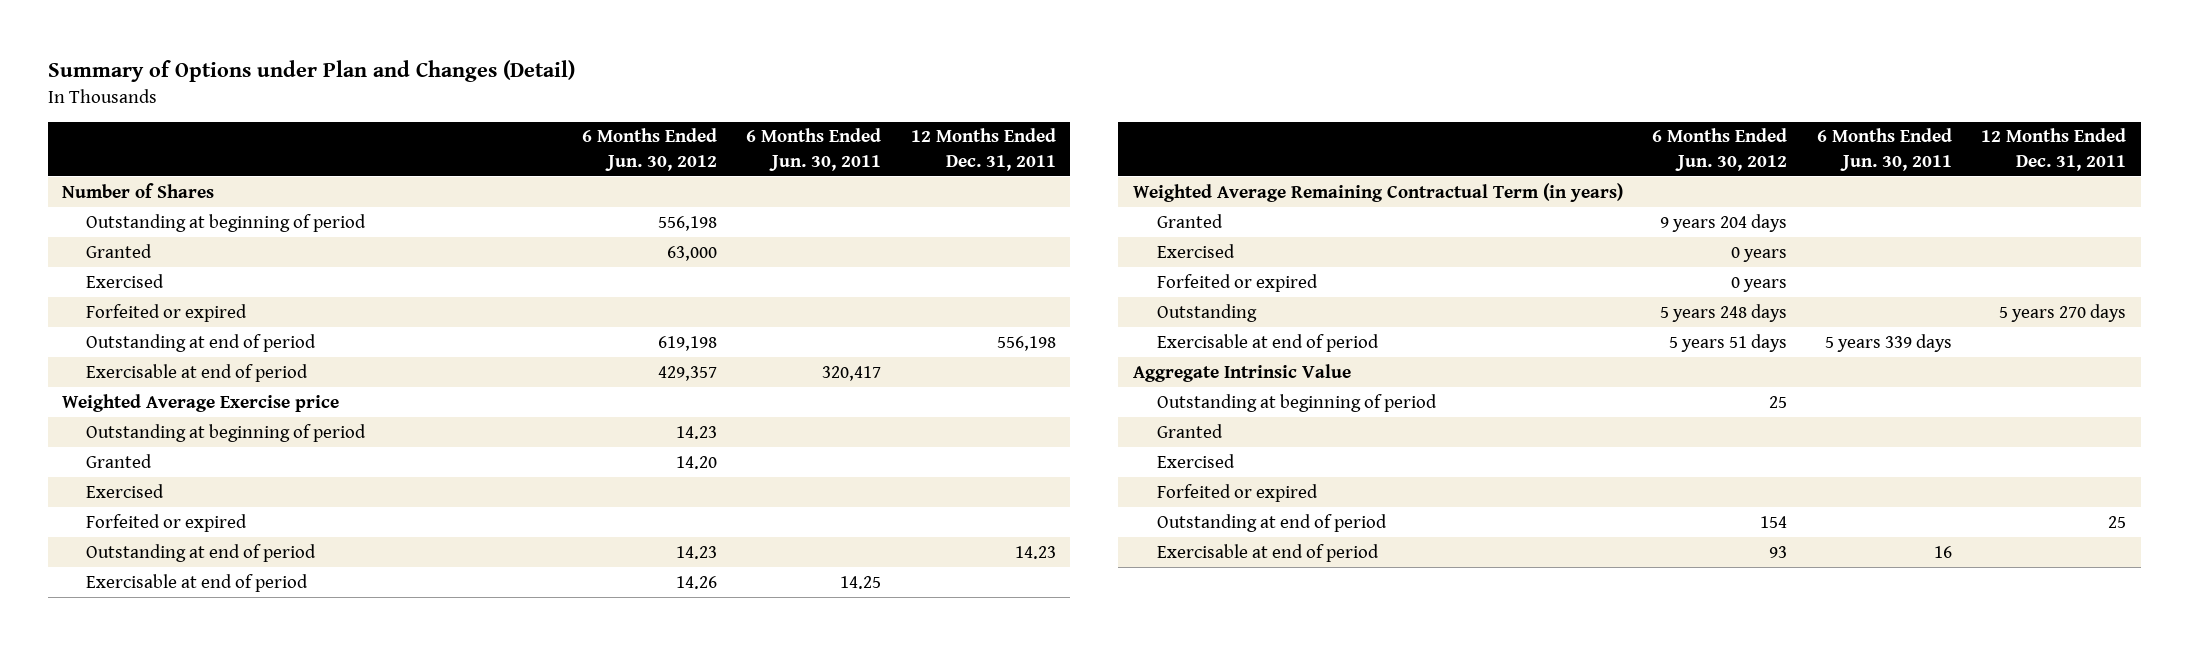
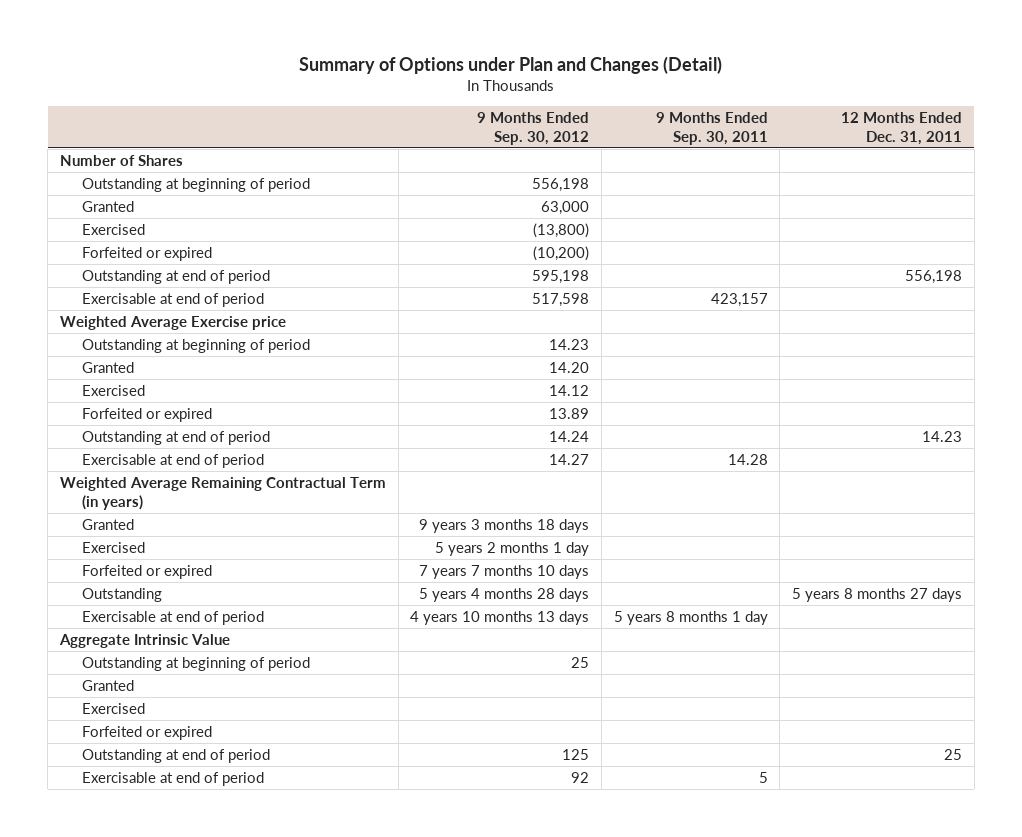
- | 6 Months Ended Jun. 30, 2012 | 6 Months Ended Jun. 30, 2011 | 12 Months Ended Dec. 31, 2011
+ | 9 Months Ended Sep. 30, 2012 | 9 Months Ended Sep. 30, 2011 | 12 Months Ended Dec. 31, 2011
- Outstanding | 5 years 248 days | | 5 years 270 days
+ Outstanding | 5 years 4 months 28 days | | 5 years 8 months 27 days

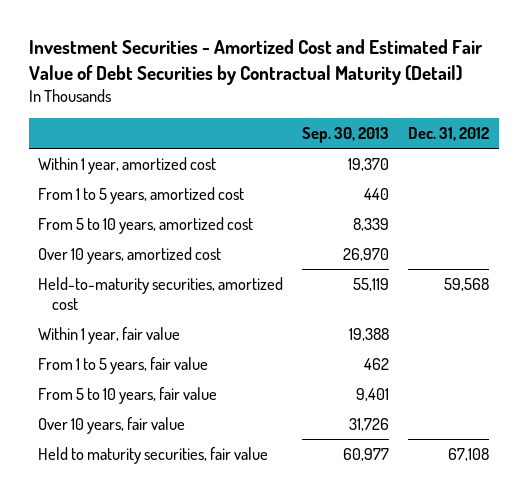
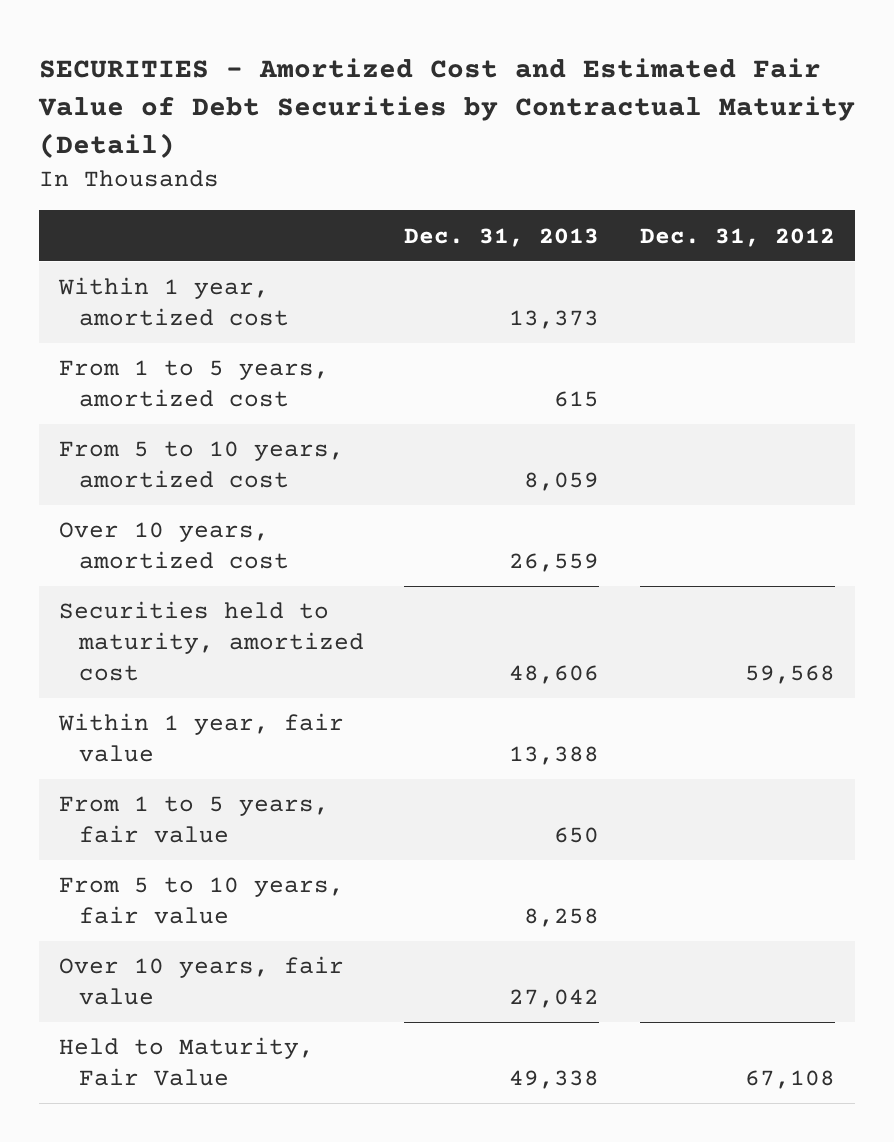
- Investment Securities - Amortized Cost and Estimated Fair Value of Debt Securities by Contractual Maturity (Detail)
+ SECURITIES - Amortized Cost and Estimated Fair Value of Debt Securities by Contractual Maturity (Detail)
- | Sep. 30, 2013 | Dec. 31, 2012
+ | Dec. 31, 2013 | Dec. 31, 2012
- Held-to-maturity securities, amortized cost | 55,119 | 59,568
+ Securities held to maturity, amortized cost | 48,606 | 59,568
- Held to maturity securities, fair value | 60,977 | 67,108
+ Held to Maturity, Fair Value | 49,338 | 67,108

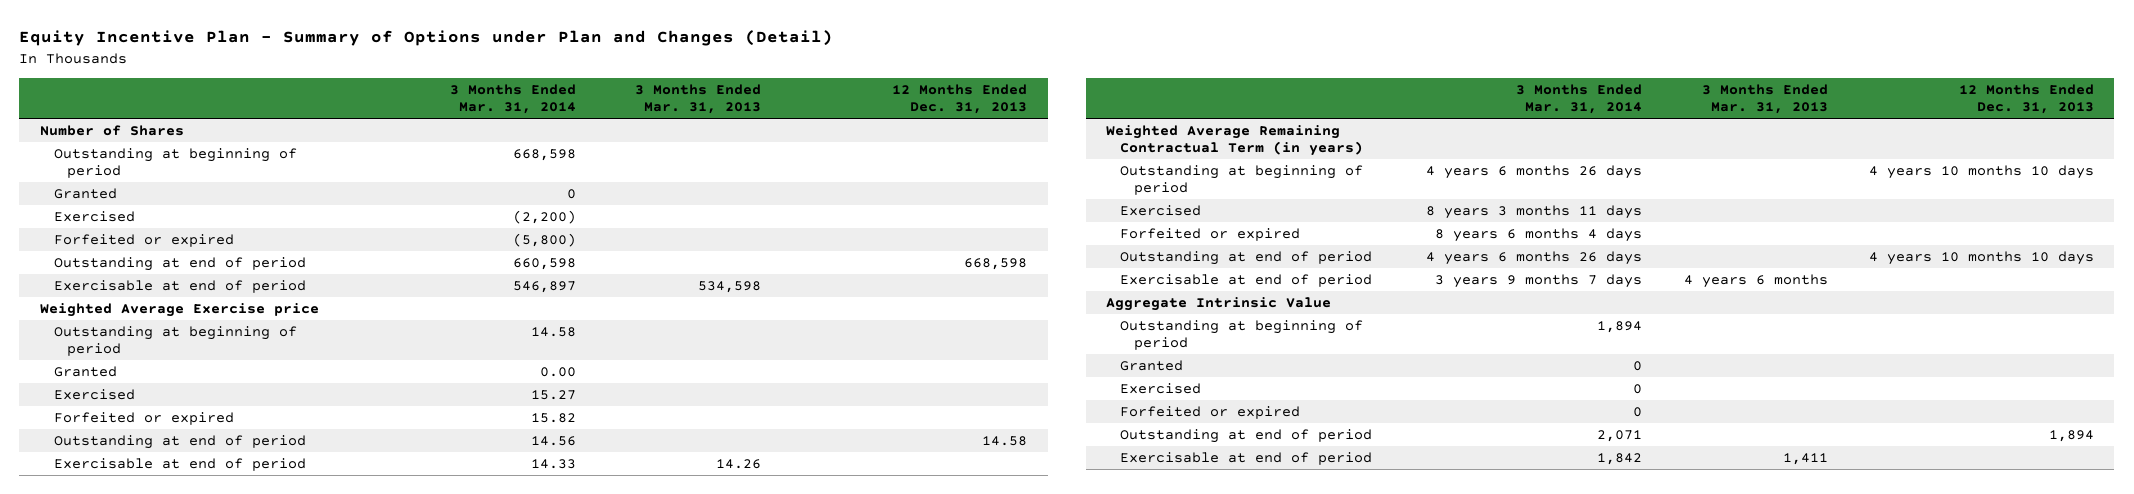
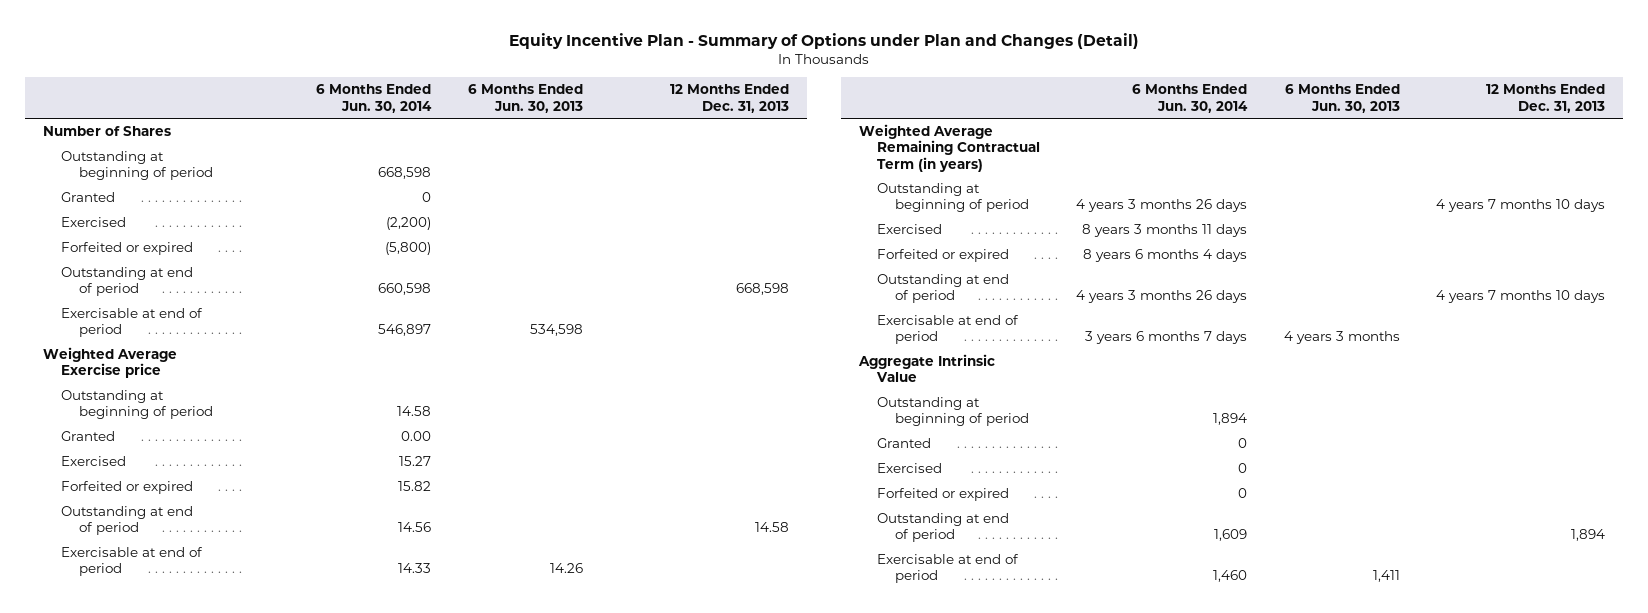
- | 3 Months Ended Mar. 31, 2014 | 3 Months Ended Mar. 31, 2013 | 12 Months Ended Dec. 31, 2013
+ | 6 Months Ended Jun. 30, 2014 | 6 Months Ended Jun. 30, 2013 | 12 Months Ended Dec. 31, 2013
- Outstanding at beginning of period | 4 years 6 months 26 days | | 4 years 10 months 10 days
+ Outstanding at beginning of period | 4 years 3 months 26 days | | 4 years 7 months 10 days
- Outstanding at end of period | 4 years 6 months 26 days | | 4 years 10 months 10 days
+ Outstanding at end of period | 4 years 3 months 26 days | | 4 years 7 months 10 days

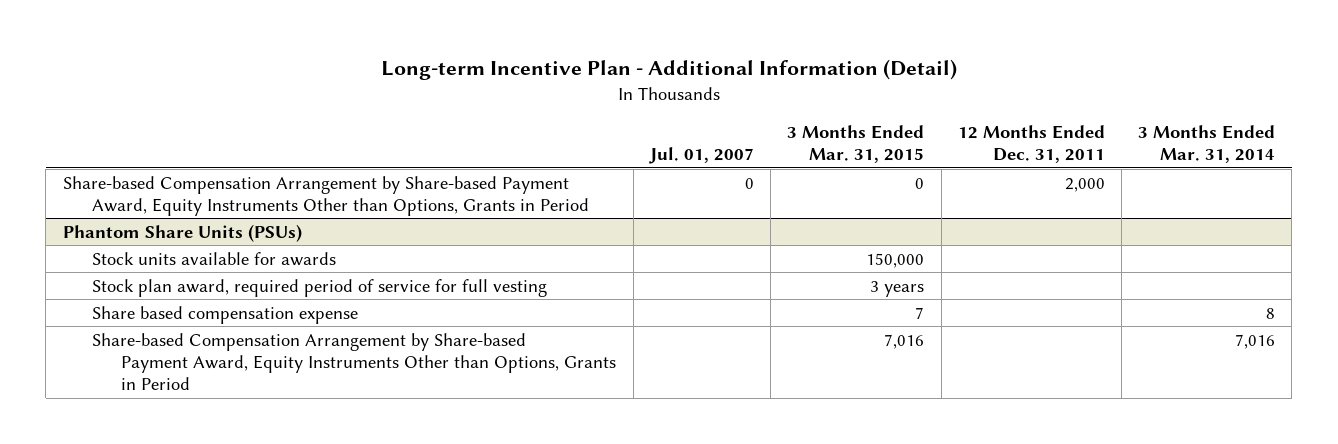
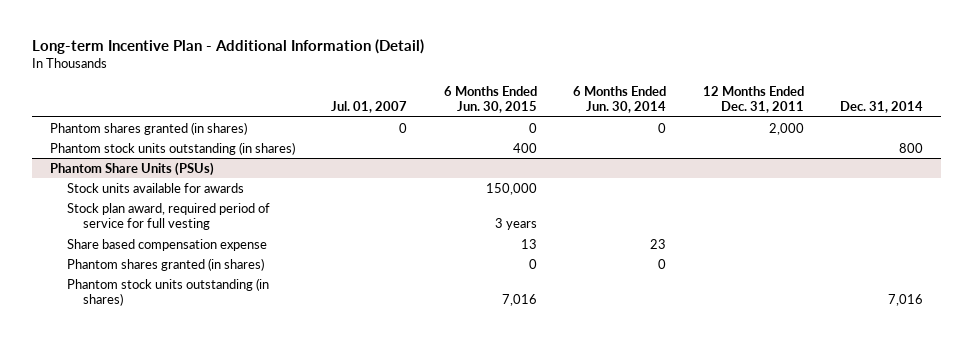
- | Jul. 01, 2007 | 3 Months Ended Mar. 31, 2015 | 12 Months Ended Dec. 31, 2011 | 3 Months Ended Mar. 31, 2014
+ | Jul. 01, 2007 | 6 Months Ended Jun. 30, 2015 | 6 Months Ended Jun. 30, 2014 | 12 Months Ended Dec. 31, 2011 | Dec. 31, 2014
- Share-based Compensation Arrangement by Share-based Payment Award, Equity Instruments Other than Options, Grants in Period | 0 | 0 | 2,000 |
+ Phantom shares granted (in shares) | 0 | 0 | 0 | 2,000 |
+ Phantom stock units outstanding (in shares) | | 400 | | | 800
@ Phantom Share Units (PSUs)
- Share-based Compensation Arrangement by Share-based Payment Award, Equity Instruments Other than Options, Grants in Period | | 7,016 | | 7,016
+ Phantom shares granted (in shares) | | 0 | 0 | |
+ Phantom stock units outstanding (in shares) | | 7,016 | | | 7,016

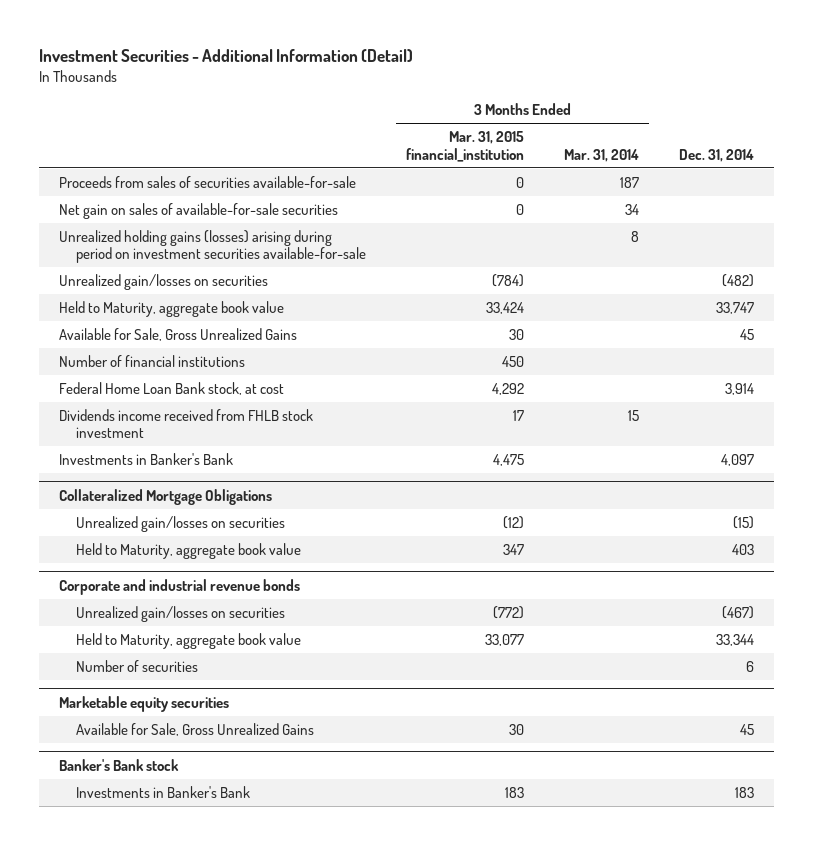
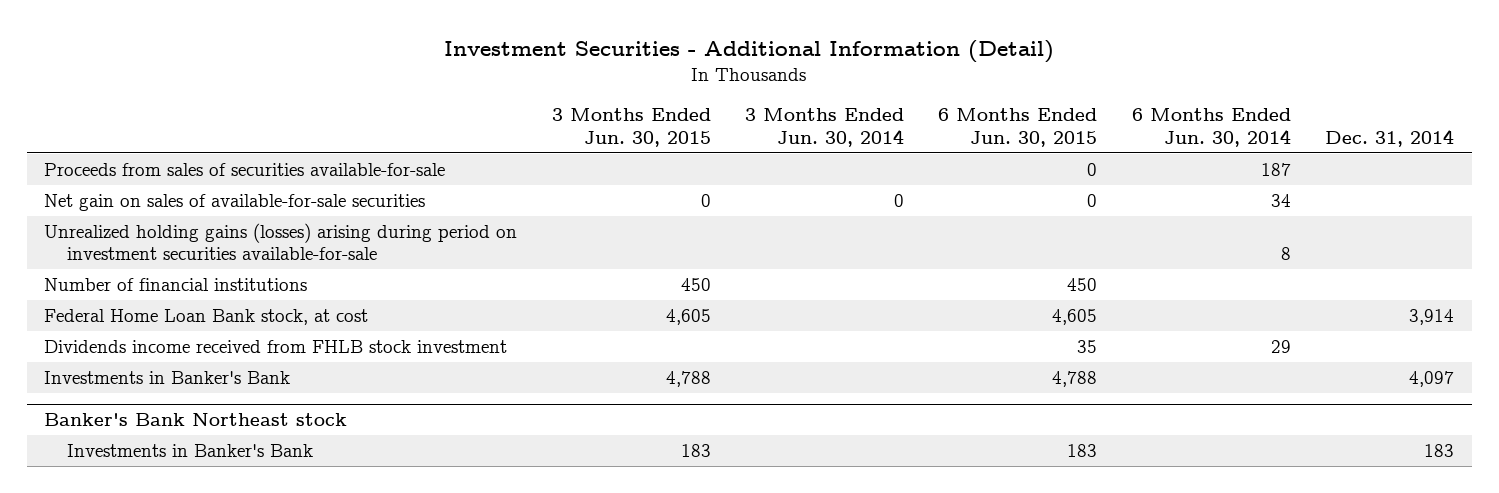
- | 3 Months Ended Mar. 31, 2015 financial_institution | 3 Months Ended Mar. 31, 2014 | Dec. 31, 2014
+ | 3 Months Ended Jun. 30, 2015 | 3 Months Ended Jun. 30, 2014 | 6 Months Ended Jun. 30, 2015 | 6 Months Ended Jun. 30, 2014 | Dec. 31, 2014
- Unrealized gain/losses on securities | (784) | | (482)
- Held to Maturity, aggregate book value | 33,424 | | 33,747
- Available for Sale, Gross Unrealized Gains | 30 | | 45
- Collateralized Mortgage Obligations
- Unrealized gain/losses on securities | (12) | | (15)
- Held to Maturity, aggregate book value | 347 | | 403
- Corporate and industrial revenue bonds
- Unrealized gain/losses on securities | (772) | | (467)
- Held to Maturity, aggregate book value | 33,077 | | 33,344
- Number of securities | | | 6
- Marketable equity securities
- Available for Sale, Gross Unrealized Gains | 30 | | 45
- Banker's Bank stock
+ Banker's Bank Northeast stock

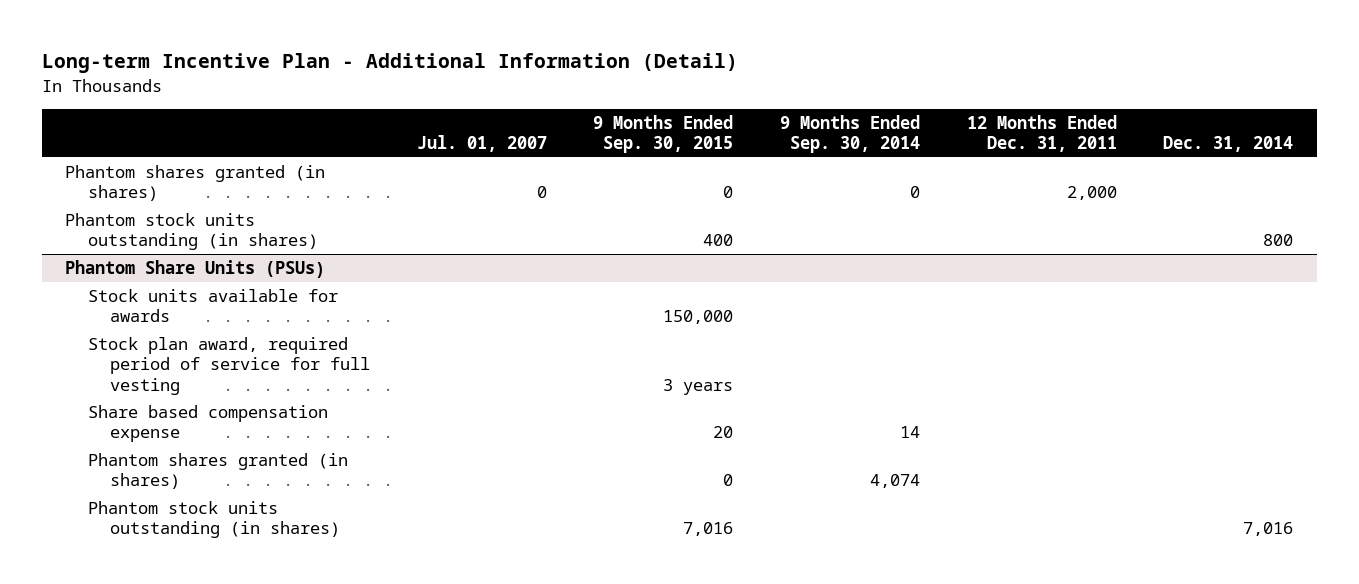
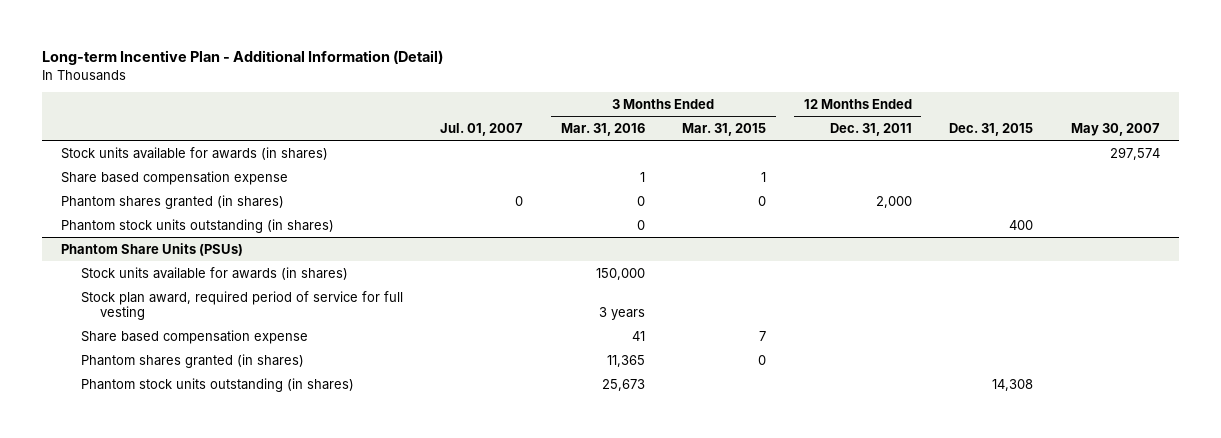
- | Jul. 01, 2007 | 9 Months Ended Sep. 30, 2015 | 9 Months Ended Sep. 30, 2014 | 12 Months Ended Dec. 31, 2011 | Dec. 31, 2014
+ | Jul. 01, 2007 | 3 Months Ended Mar. 31, 2016 | 3 Months Ended Mar. 31, 2015 | 12 Months Ended Dec. 31, 2011 | Dec. 31, 2015 | May 30, 2007
+ Stock units available for awards (in shares) | | | | | | 297,574
+ Share based compensation expense | | 1 | 1 | | |
@ Phantom Share Units (PSUs)
- Stock units available for awards | | 150,000 | | |
+ Stock units available for awards (in shares) | | 150,000 | | | |

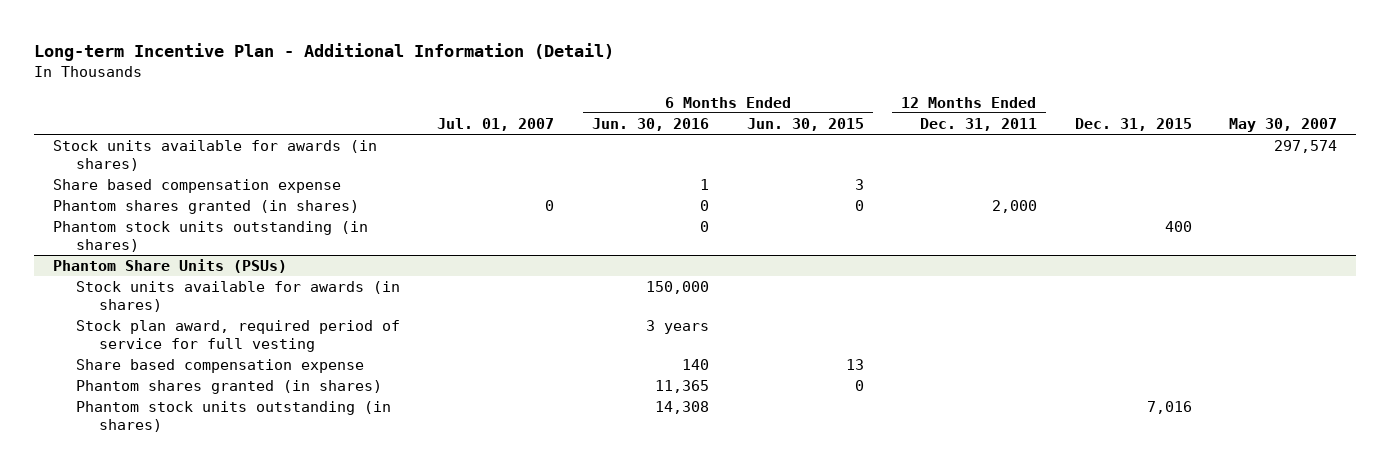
- | Jul. 01, 2007 | 3 Months Ended Mar. 31, 2016 | 3 Months Ended Mar. 31, 2015 | 12 Months Ended Dec. 31, 2011 | Dec. 31, 2015 | May 30, 2007
+ | Jul. 01, 2007 | 6 Months Ended Jun. 30, 2016 | 6 Months Ended Jun. 30, 2015 | 12 Months Ended Dec. 31, 2011 | Dec. 31, 2015 | May 30, 2007
@ Phantom Share Units (PSUs)
- Phantom stock units outstanding (in shares) | | 25,673 | | | 14,308 |
+ Phantom stock units outstanding (in shares) | | 14,308 | | | 7,016 |

